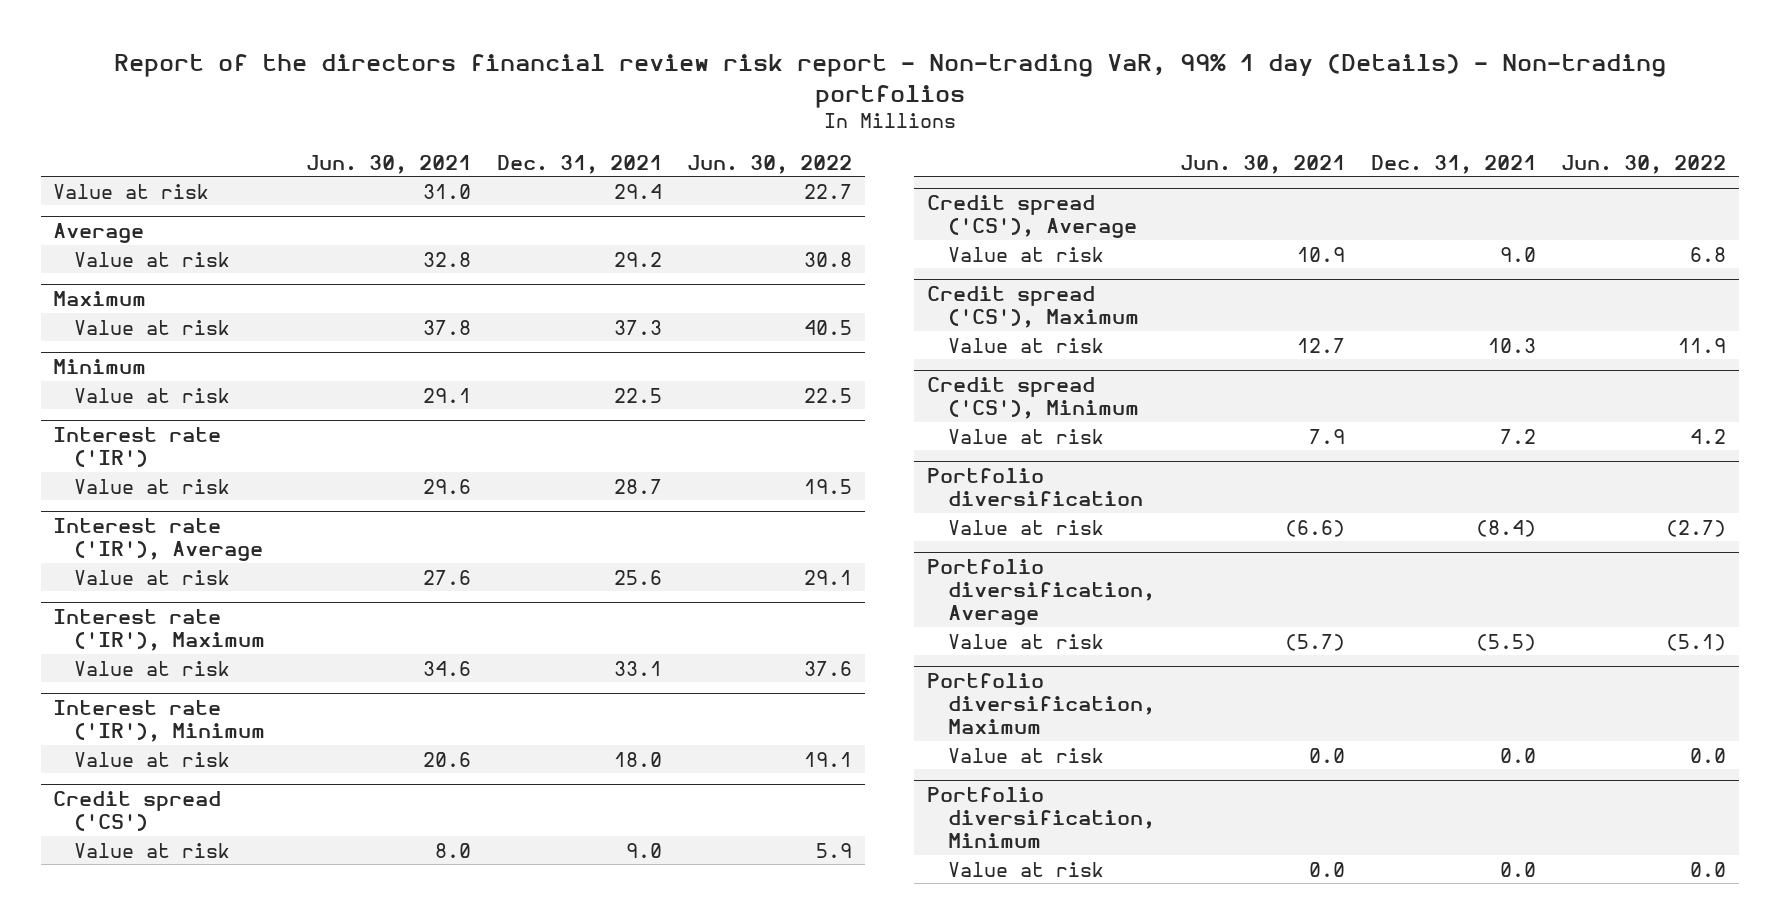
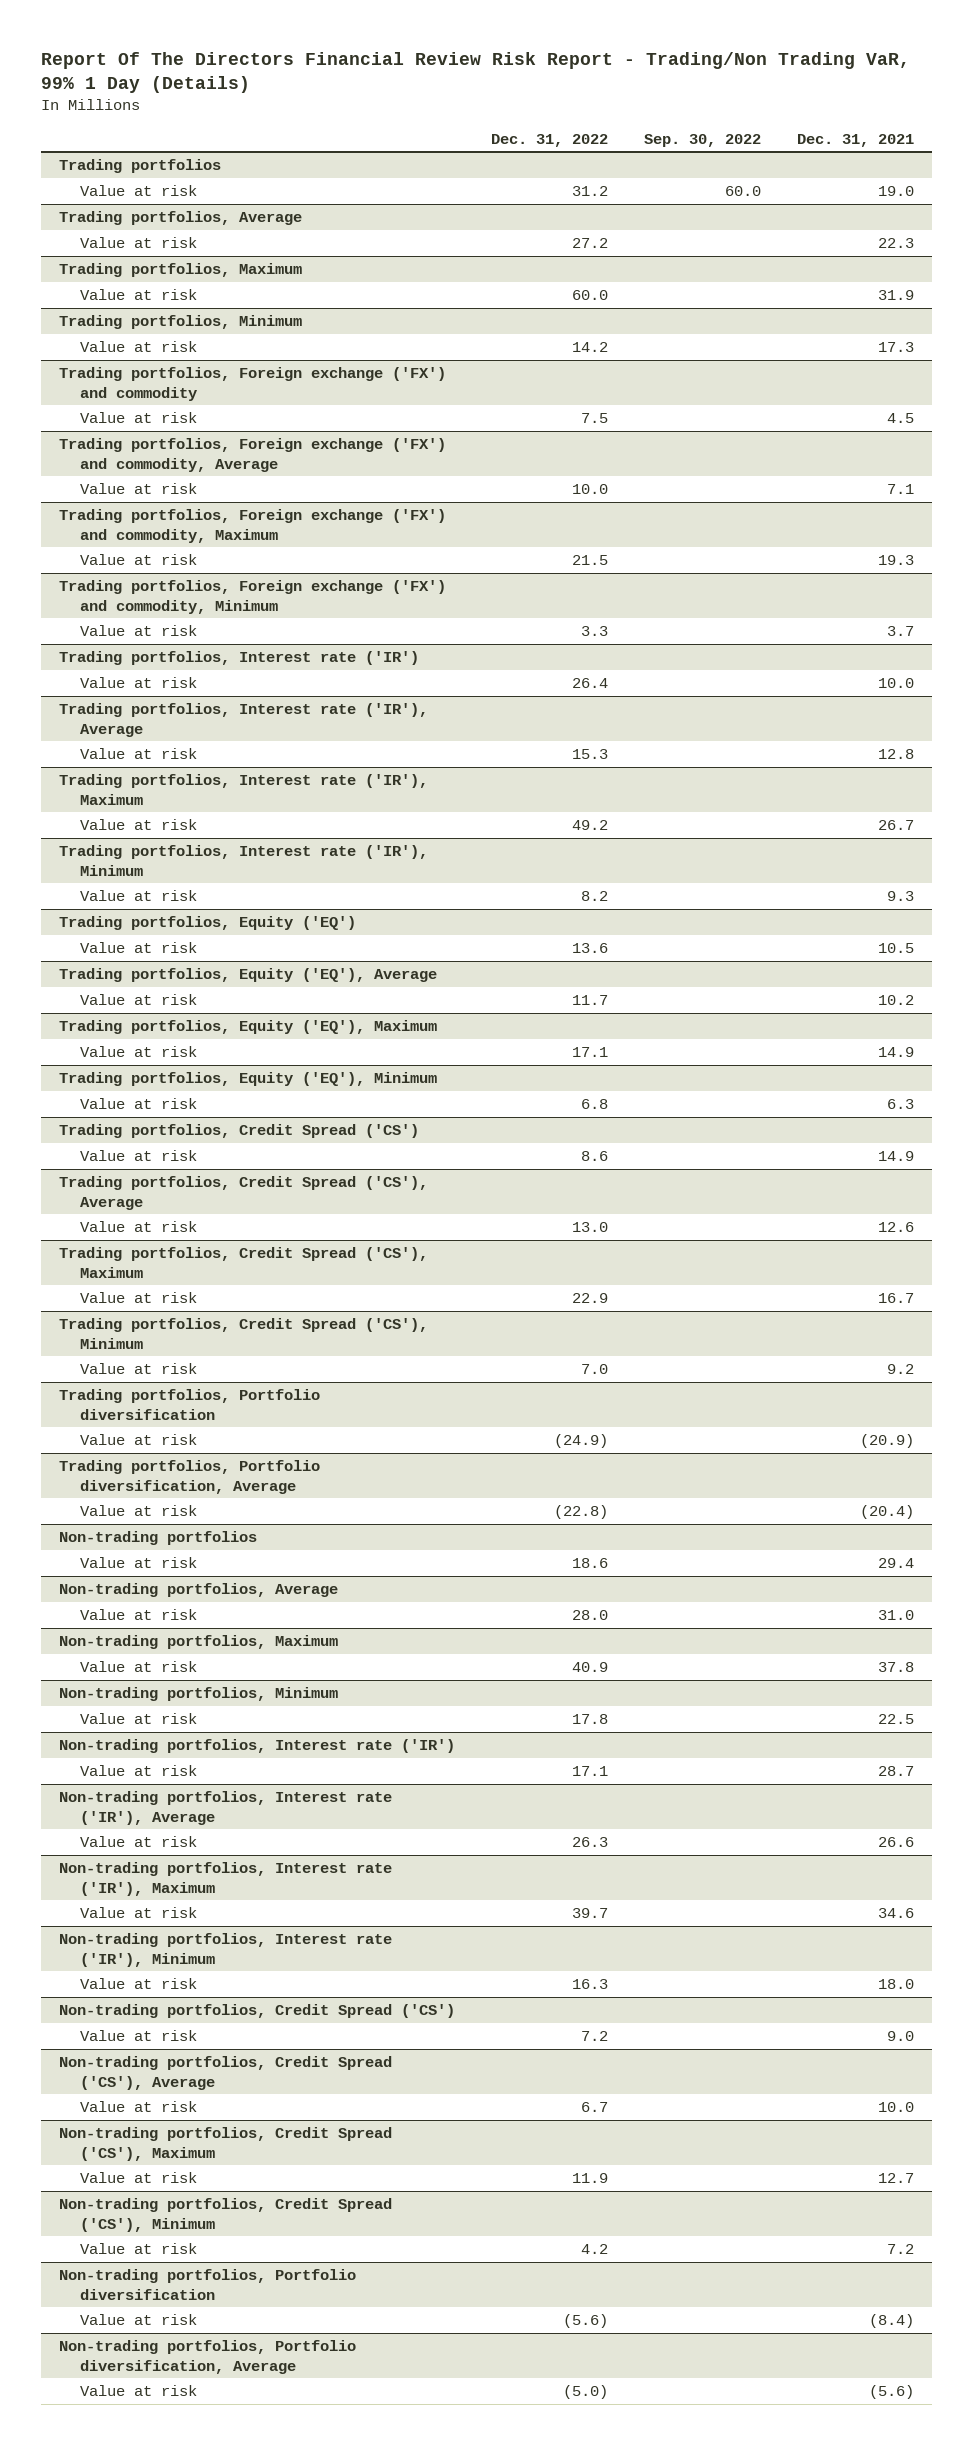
- Report of the directors financial review risk report - Non-trading VaR, 99% 1 day (Details) - Non-trading portfolios
+ Report Of The Directors Financial Review Risk Report - Trading/Non Trading VaR, 99% 1 Day (Details)
- | Jun. 30, 2021 | Dec. 31, 2021 | Jun. 30, 2022
+ | Dec. 31, 2022 | Sep. 30, 2022 | Dec. 31, 2021
+ Trading portfolios
+ Value at risk | 31.2 | 60.0 | 19.0
+ Trading portfolios, Average
+ Value at risk | 27.2 | | 22.3
+ Trading portfolios, Maximum
+ Value at risk | 60.0 | | 31.9
+ Trading portfolios, Minimum
+ Value at risk | 14.2 | | 17.3
+ Trading portfolios, Foreign exchange ('FX') and commodity
+ Value at risk | 7.5 | | 4.5
+ Trading portfolios, Foreign exchange ('FX') and commodity, Average
+ Value at risk | 10.0 | | 7.1
+ Trading portfolios, Foreign exchange ('FX') and commodity, Maximum
+ Value at risk | 21.5 | | 19.3
+ Trading portfolios, Foreign exchange ('FX') and commodity, Minimum
+ Value at risk | 3.3 | | 3.7
+ Trading portfolios, Interest rate ('IR')
+ Value at risk | 26.4 | | 10.0
+ Trading portfolios, Interest rate ('IR'), Average
+ Value at risk | 15.3 | | 12.8
+ Trading portfolios, Interest rate ('IR'), Maximum
+ Value at risk | 49.2 | | 26.7
+ Trading portfolios, Interest rate ('IR'), Minimum
+ Value at risk | 8.2 | | 9.3
+ Trading portfolios, Equity ('EQ')
+ Value at risk | 13.6 | | 10.5
+ Trading portfolios, Equity ('EQ'), Average
+ Value at risk | 11.7 | | 10.2
+ Trading portfolios, Equity ('EQ'), Maximum
+ Value at risk | 17.1 | | 14.9
+ Trading portfolios, Equity ('EQ'), Minimum
+ Value at risk | 6.8 | | 6.3
+ Trading portfolios, Credit Spread ('CS')
+ Value at risk | 8.6 | | 14.9
+ Trading portfolios, Credit Spread ('CS'), Average
+ Value at risk | 13.0 | | 12.6
+ Trading portfolios, Credit Spread ('CS'), Maximum
+ Value at risk | 22.9 | | 16.7
+ Trading portfolios, Credit Spread ('CS'), Minimum
+ Value at risk | 7.0 | | 9.2
+ Trading portfolios, Portfolio diversification
+ Value at risk | (24.9) | | (20.9)
+ Trading portfolios, Portfolio diversification, Average
+ Value at risk | (22.8) | | (20.4)
+ Non-trading portfolios
- Average
- Value at risk | 32.8 | 29.2 | 30.8
- Maximum
- Value at risk | 37.8 | 37.3 | 40.5
- Minimum
+ Non-trading portfolios, Average
+ Value at risk | 28.0 | | 31.0
+ Non-trading portfolios, Maximum
+ Value at risk | 40.9 | | 37.8
+ Non-trading portfolios, Minimum
- Interest rate ('IR')
+ Non-trading portfolios, Interest rate ('IR')
- Interest rate ('IR'), Average
- Value at risk | 27.6 | 25.6 | 29.1
- Interest rate ('IR'), Maximum
- Value at risk | 34.6 | 33.1 | 37.6
- Interest rate ('IR'), Minimum
+ Non-trading portfolios, Interest rate ('IR'), Average
+ Value at risk | 26.3 | | 26.6
+ Non-trading portfolios, Interest rate ('IR'), Maximum
+ Value at risk | 39.7 | | 34.6
+ Non-trading portfolios, Interest rate ('IR'), Minimum
- Credit spread ('CS')
- Value at risk | 8.0 | 9.0 | 5.9
- Credit spread ('CS'), Average
+ Non-trading portfolios, Credit Spread ('CS')
- Credit spread ('CS'), Maximum
- Value at risk | 12.7 | 10.3 | 11.9
- Credit spread ('CS'), Minimum
+ Non-trading portfolios, Credit Spread ('CS'), Average
+ Value at risk | 6.7 | | 10.0
+ Non-trading portfolios, Credit Spread ('CS'), Maximum
+ Value at risk | 11.9 | | 12.7
+ Non-trading portfolios, Credit Spread ('CS'), Minimum
- Portfolio diversification
+ Non-trading portfolios, Portfolio diversification
- Portfolio diversification, Average
- Value at risk | (5.7) | (5.5) | (5.1)
- Portfolio diversification, Maximum
- Value at risk | 0.0 | 0.0 | 0.0
- Portfolio diversification, Minimum
- Value at risk | 0.0 | 0.0 | 0.0
+ Non-trading portfolios, Portfolio diversification, Average
+ Value at risk | (5.0) | | (5.6)

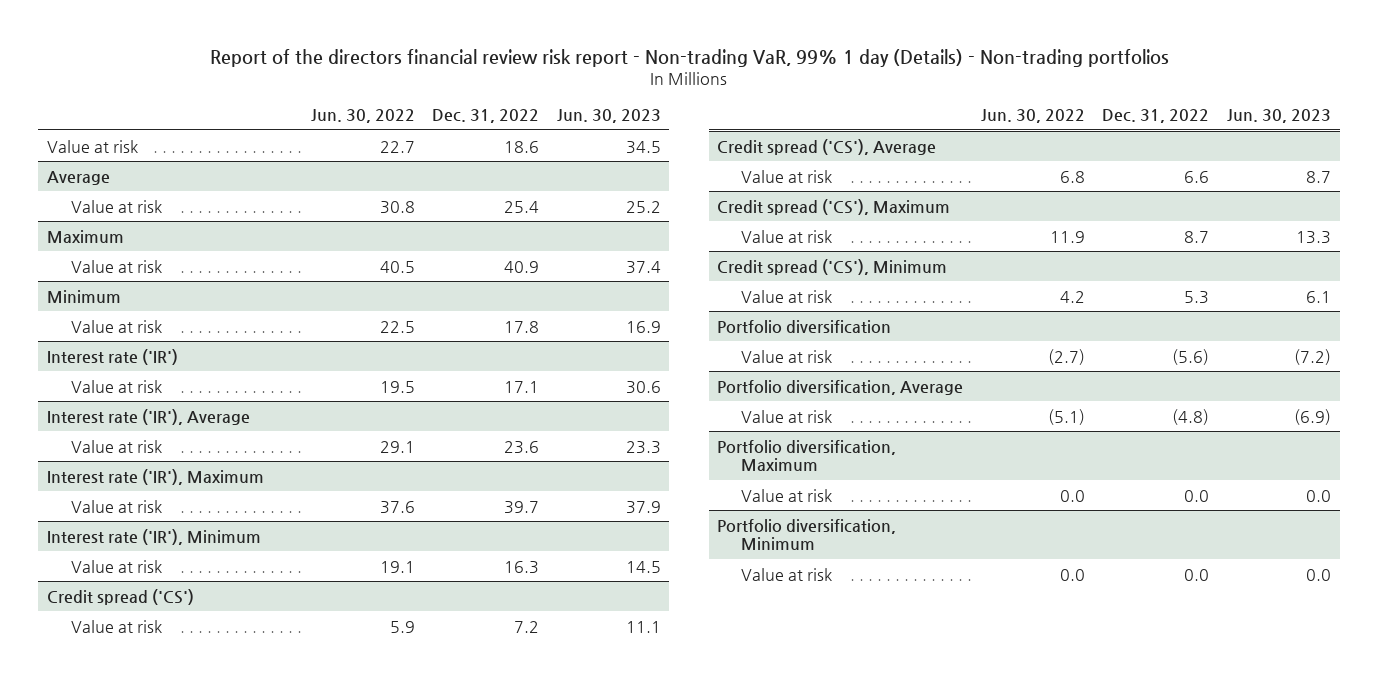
- Report Of The Directors Financial Review Risk Report - Trading/Non Trading VaR, 99% 1 Day (Details)
+ Report of the directors financial review risk report - Non-trading VaR, 99% 1 day (Details) - Non-trading portfolios
- | Dec. 31, 2022 | Sep. 30, 2022 | Dec. 31, 2021
+ | Jun. 30, 2022 | Dec. 31, 2022 | Jun. 30, 2023
- Trading portfolios
- Value at risk | 31.2 | 60.0 | 19.0
- Trading portfolios, Average
- Value at risk | 27.2 | | 22.3
- Trading portfolios, Maximum
- Value at risk | 60.0 | | 31.9
- Trading portfolios, Minimum
- Value at risk | 14.2 | | 17.3
- Trading portfolios, Foreign exchange ('FX') and commodity
- Value at risk | 7.5 | | 4.5
- Trading portfolios, Foreign exchange ('FX') and commodity, Average
- Value at risk | 10.0 | | 7.1
- Trading portfolios, Foreign exchange ('FX') and commodity, Maximum
- Value at risk | 21.5 | | 19.3
- Trading portfolios, Foreign exchange ('FX') and commodity, Minimum
- Value at risk | 3.3 | | 3.7
- Trading portfolios, Interest rate ('IR')
- Value at risk | 26.4 | | 10.0
- Trading portfolios, Interest rate ('IR'), Average
- Value at risk | 15.3 | | 12.8
- Trading portfolios, Interest rate ('IR'), Maximum
- Value at risk | 49.2 | | 26.7
- Trading portfolios, Interest rate ('IR'), Minimum
- Value at risk | 8.2 | | 9.3
- Trading portfolios, Equity ('EQ')
- Value at risk | 13.6 | | 10.5
- Trading portfolios, Equity ('EQ'), Average
- Value at risk | 11.7 | | 10.2
- Trading portfolios, Equity ('EQ'), Maximum
- Value at risk | 17.1 | | 14.9
- Trading portfolios, Equity ('EQ'), Minimum
- Value at risk | 6.8 | | 6.3
- Trading portfolios, Credit Spread ('CS')
- Value at risk | 8.6 | | 14.9
- Trading portfolios, Credit Spread ('CS'), Average
- Value at risk | 13.0 | | 12.6
- Trading portfolios, Credit Spread ('CS'), Maximum
- Value at risk | 22.9 | | 16.7
- Trading portfolios, Credit Spread ('CS'), Minimum
- Value at risk | 7.0 | | 9.2
- Trading portfolios, Portfolio diversification
- Value at risk | (24.9) | | (20.9)
- Trading portfolios, Portfolio diversification, Average
- Value at risk | (22.8) | | (20.4)
- Non-trading portfolios
- Non-trading portfolios, Average
- Value at risk | 28.0 | | 31.0
- Non-trading portfolios, Maximum
+ Average
+ Value at risk | 30.8 | 25.4 | 25.2
+ Maximum
- Non-trading portfolios, Minimum
+ Minimum
- Non-trading portfolios, Interest rate ('IR')
+ Interest rate ('IR')
- Non-trading portfolios, Interest rate ('IR'), Average
- Value at risk | 26.3 | | 26.6
- Non-trading portfolios, Interest rate ('IR'), Maximum
+ Interest rate ('IR'), Average
+ Value at risk | 29.1 | 23.6 | 23.3
+ Interest rate ('IR'), Maximum
- Non-trading portfolios, Interest rate ('IR'), Minimum
+ Interest rate ('IR'), Minimum
- Non-trading portfolios, Credit Spread ('CS')
+ Credit spread ('CS')
- Non-trading portfolios, Credit Spread ('CS'), Average
- Value at risk | 6.7 | | 10.0
- Non-trading portfolios, Credit Spread ('CS'), Maximum
- Value at risk | 11.9 | | 12.7
- Non-trading portfolios, Credit Spread ('CS'), Minimum
- Value at risk | 4.2 | | 7.2
- Non-trading portfolios, Portfolio diversification
+ Credit spread ('CS'), Average
+ Value at risk | 6.8 | 6.6 | 8.7
+ Credit spread ('CS'), Maximum
+ Value at risk | 11.9 | 8.7 | 13.3
+ Credit spread ('CS'), Minimum
+ Value at risk | 4.2 | 5.3 | 6.1
+ Portfolio diversification
- Non-trading portfolios, Portfolio diversification, Average
- Value at risk | (5.0) | | (5.6)
+ Portfolio diversification, Average
+ Value at risk | (5.1) | (4.8) | (6.9)
+ Portfolio diversification, Maximum
+ Value at risk | 0.0 | 0.0 | 0.0
+ Portfolio diversification, Minimum
+ Value at risk | 0.0 | 0.0 | 0.0

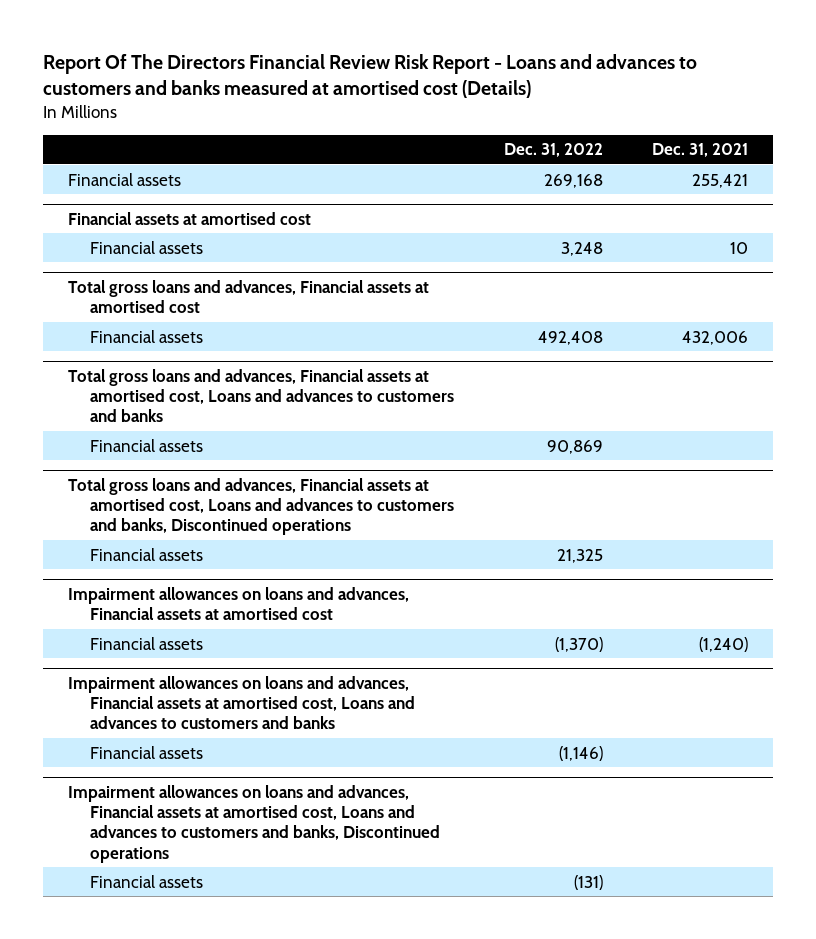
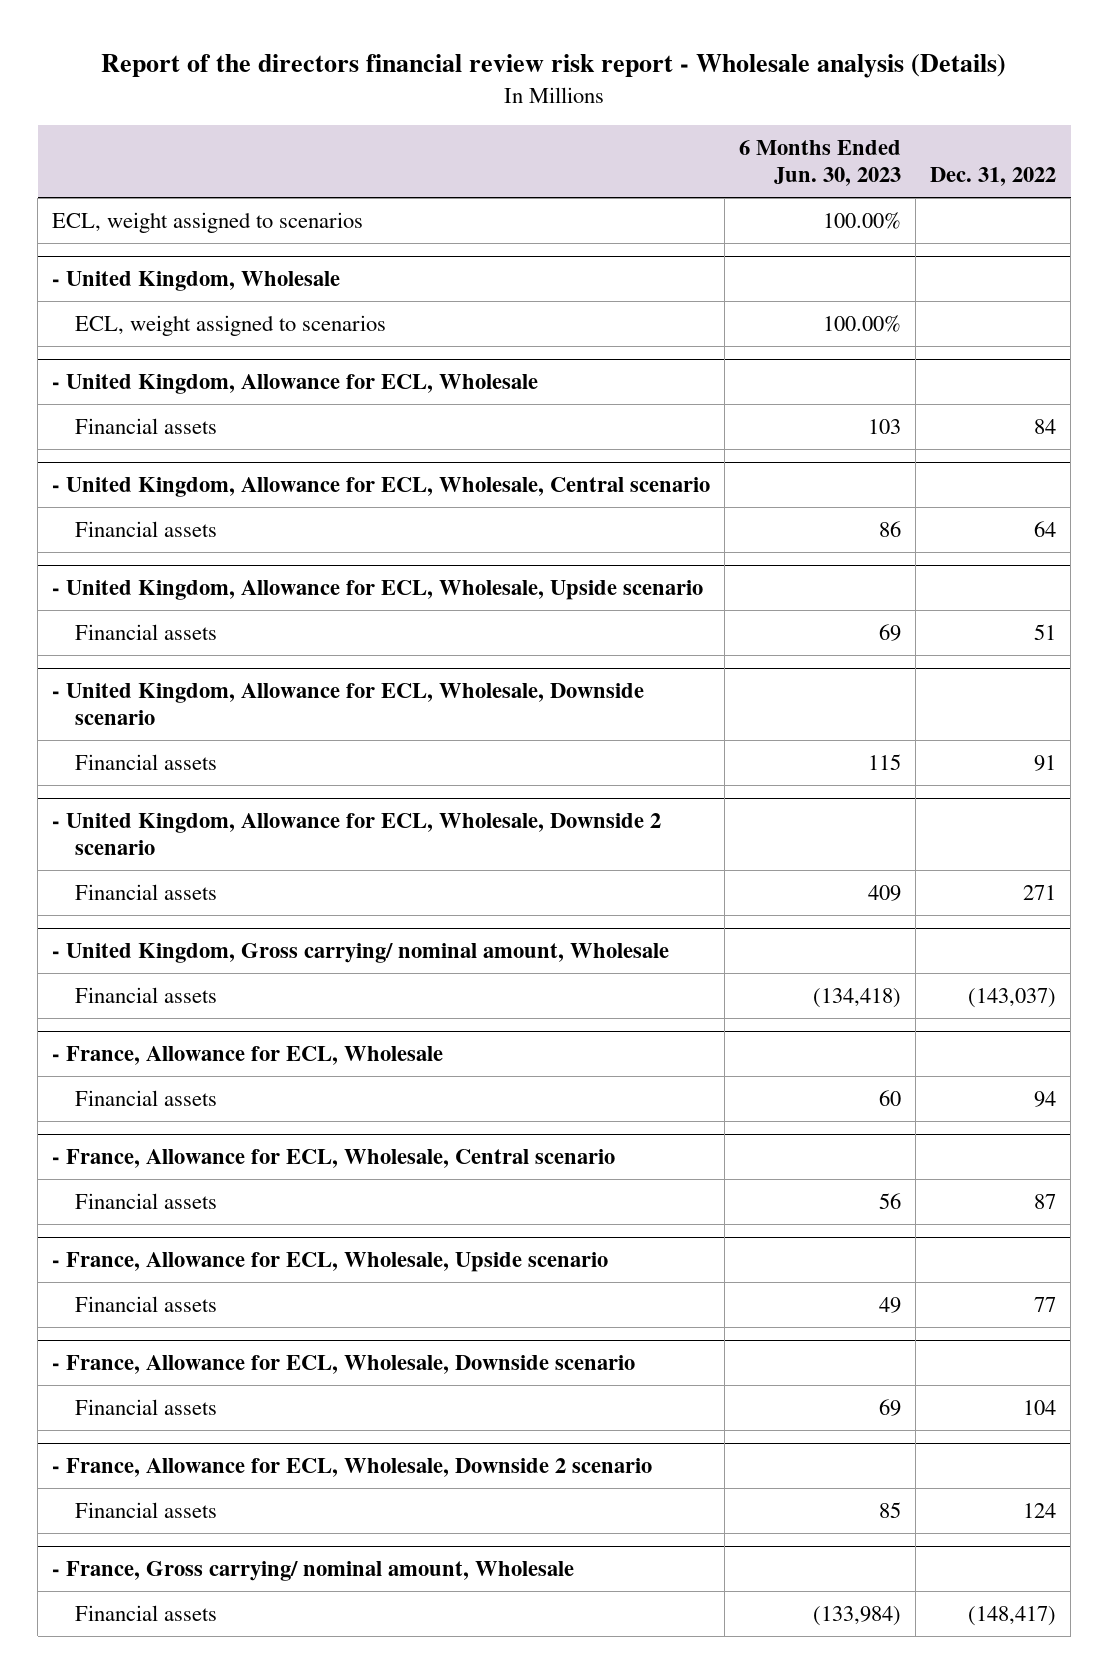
- Report Of The Directors Financial Review Risk Report - Loans and advances to customers and banks measured at amortised cost (Details)
+ Report of the directors financial review risk report - Wholesale analysis (Details)
- | Dec. 31, 2022 | Dec. 31, 2021
+ | 6 Months Ended Jun. 30, 2023 | Dec. 31, 2022
- Financial assets | 269,168 | 255,421
- Financial assets at amortised cost
- Financial assets | 3,248 | 10
- Total gross loans and advances, Financial assets at amortised cost
- Financial assets | 492,408 | 432,006
- Total gross loans and advances, Financial assets at amortised cost, Loans and advances to customers and banks
- Financial assets | 90,869 |
- Total gross loans and advances, Financial assets at amortised cost, Loans and advances to customers and banks, Discontinued operations
- Financial assets | 21,325 |
- Impairment allowances on loans and advances, Financial assets at amortised cost
- Financial assets | (1,370) | (1,240)
- Impairment allowances on loans and advances, Financial assets at amortised cost, Loans and advances to customers and banks
- Financial assets | (1,146) |
- Impairment allowances on loans and advances, Financial assets at amortised cost, Loans and advances to customers and banks, Discontinued operations
- Financial assets | (131) |
+ ECL, weight assigned to scenarios | 100.00% |
+ - United Kingdom, Wholesale
+ ECL, weight assigned to scenarios | 100.00% |
+ - United Kingdom, Allowance for ECL, Wholesale
+ Financial assets | 103 | 84
+ - United Kingdom, Allowance for ECL, Wholesale, Central scenario
+ Financial assets | 86 | 64
+ - United Kingdom, Allowance for ECL, Wholesale, Upside scenario
+ Financial assets | 69 | 51
+ - United Kingdom, Allowance for ECL, Wholesale, Downside scenario
+ Financial assets | 115 | 91
+ - United Kingdom, Allowance for ECL, Wholesale, Downside 2 scenario
+ Financial assets | 409 | 271
+ - United Kingdom, Gross carrying/ nominal amount, Wholesale
+ Financial assets | (134,418) | (143,037)
+ - France, Allowance for ECL, Wholesale
+ Financial assets | 60 | 94
+ - France, Allowance for ECL, Wholesale, Central scenario
+ Financial assets | 56 | 87
+ - France, Allowance for ECL, Wholesale, Upside scenario
+ Financial assets | 49 | 77
+ - France, Allowance for ECL, Wholesale, Downside scenario
+ Financial assets | 69 | 104
+ - France, Allowance for ECL, Wholesale, Downside 2 scenario
+ Financial assets | 85 | 124
+ - France, Gross carrying/ nominal amount, Wholesale
+ Financial assets | (133,984) | (148,417)

